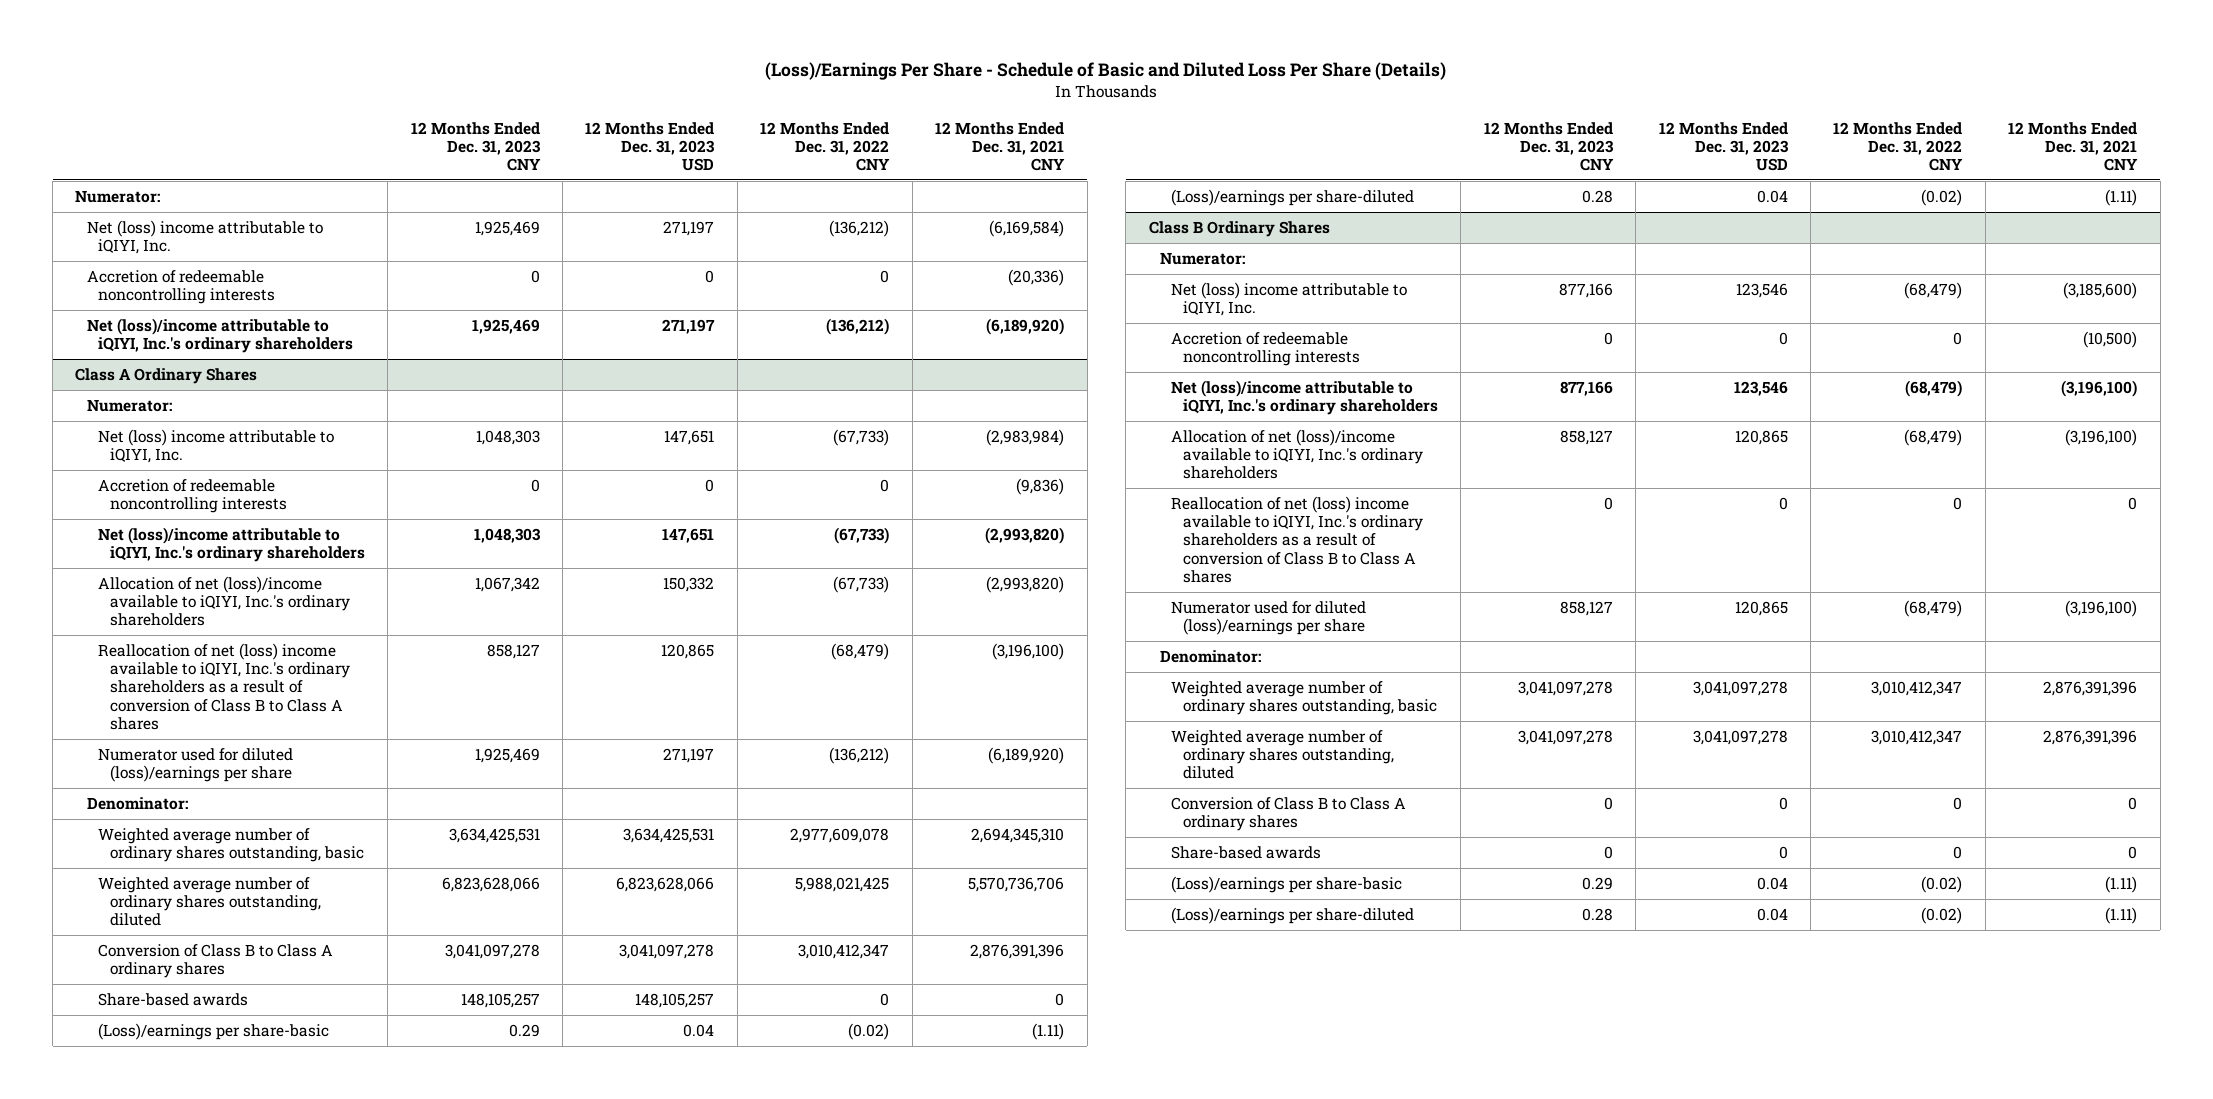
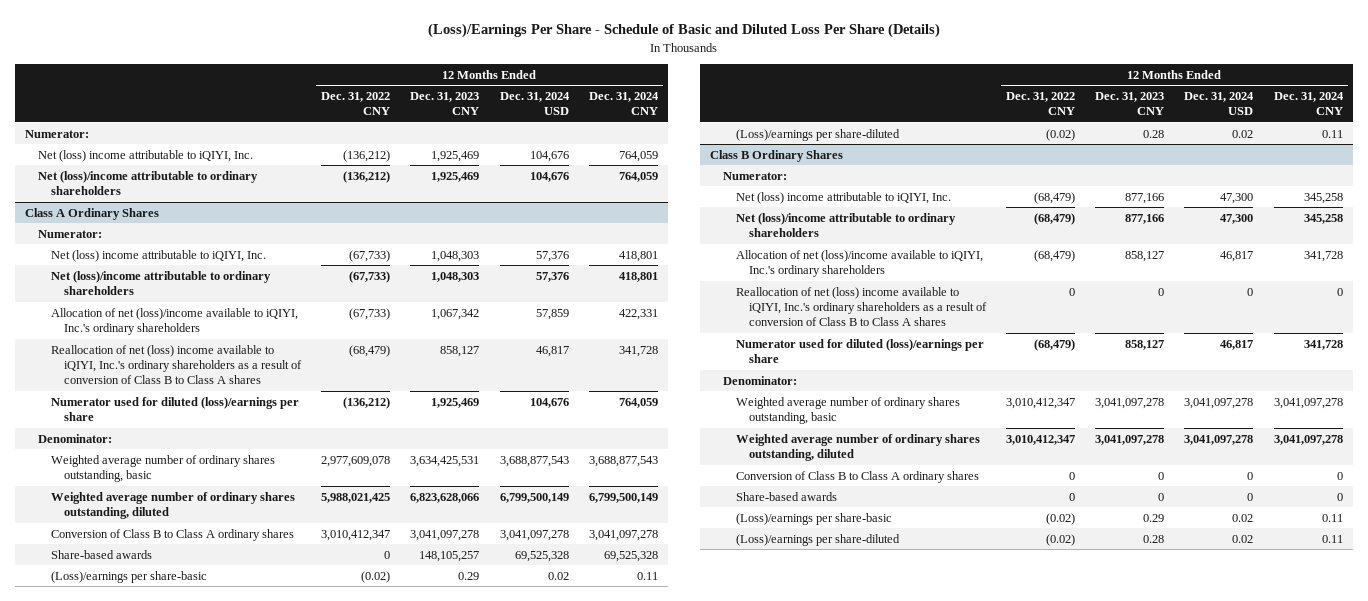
- | 12 Months Ended Dec. 31, 2023 CNY | 12 Months Ended Dec. 31, 2023 USD | 12 Months Ended Dec. 31, 2022 CNY | 12 Months Ended Dec. 31, 2021 CNY
+ | 12 Months Ended Dec. 31, 2022 CNY | 12 Months Ended Dec. 31, 2023 CNY | 12 Months Ended Dec. 31, 2024 USD | 12 Months Ended Dec. 31, 2024 CNY
- Accretion of redeemable noncontrolling interests | 0 | 0 | 0 | (20,336)
- Net (loss)/income attributable to iQIYI, Inc.'s ordinary shareholders | 1,925,469 | 271,197 | (136,212) | (6,189,920)
+ Net (loss)/income attributable to ordinary shareholders | (136,212) | 1,925,469 | 104,676 | 764,059
@ Class A Ordinary Shares
- Accretion of redeemable noncontrolling interests | 0 | 0 | 0 | (9,836)
- Net (loss)/income attributable to iQIYI, Inc.'s ordinary shareholders | 1,048,303 | 147,651 | (67,733) | (2,993,820)
+ Net (loss)/income attributable to ordinary shareholders | (67,733) | 1,048,303 | 57,376 | 418,801
@ Class B Ordinary Shares
- Accretion of redeemable noncontrolling interests | 0 | 0 | 0 | (10,500)
- Net (loss)/income attributable to iQIYI, Inc.'s ordinary shareholders | 877,166 | 123,546 | (68,479) | (3,196,100)
+ Net (loss)/income attributable to ordinary shareholders | (68,479) | 877,166 | 47,300 | 345,258

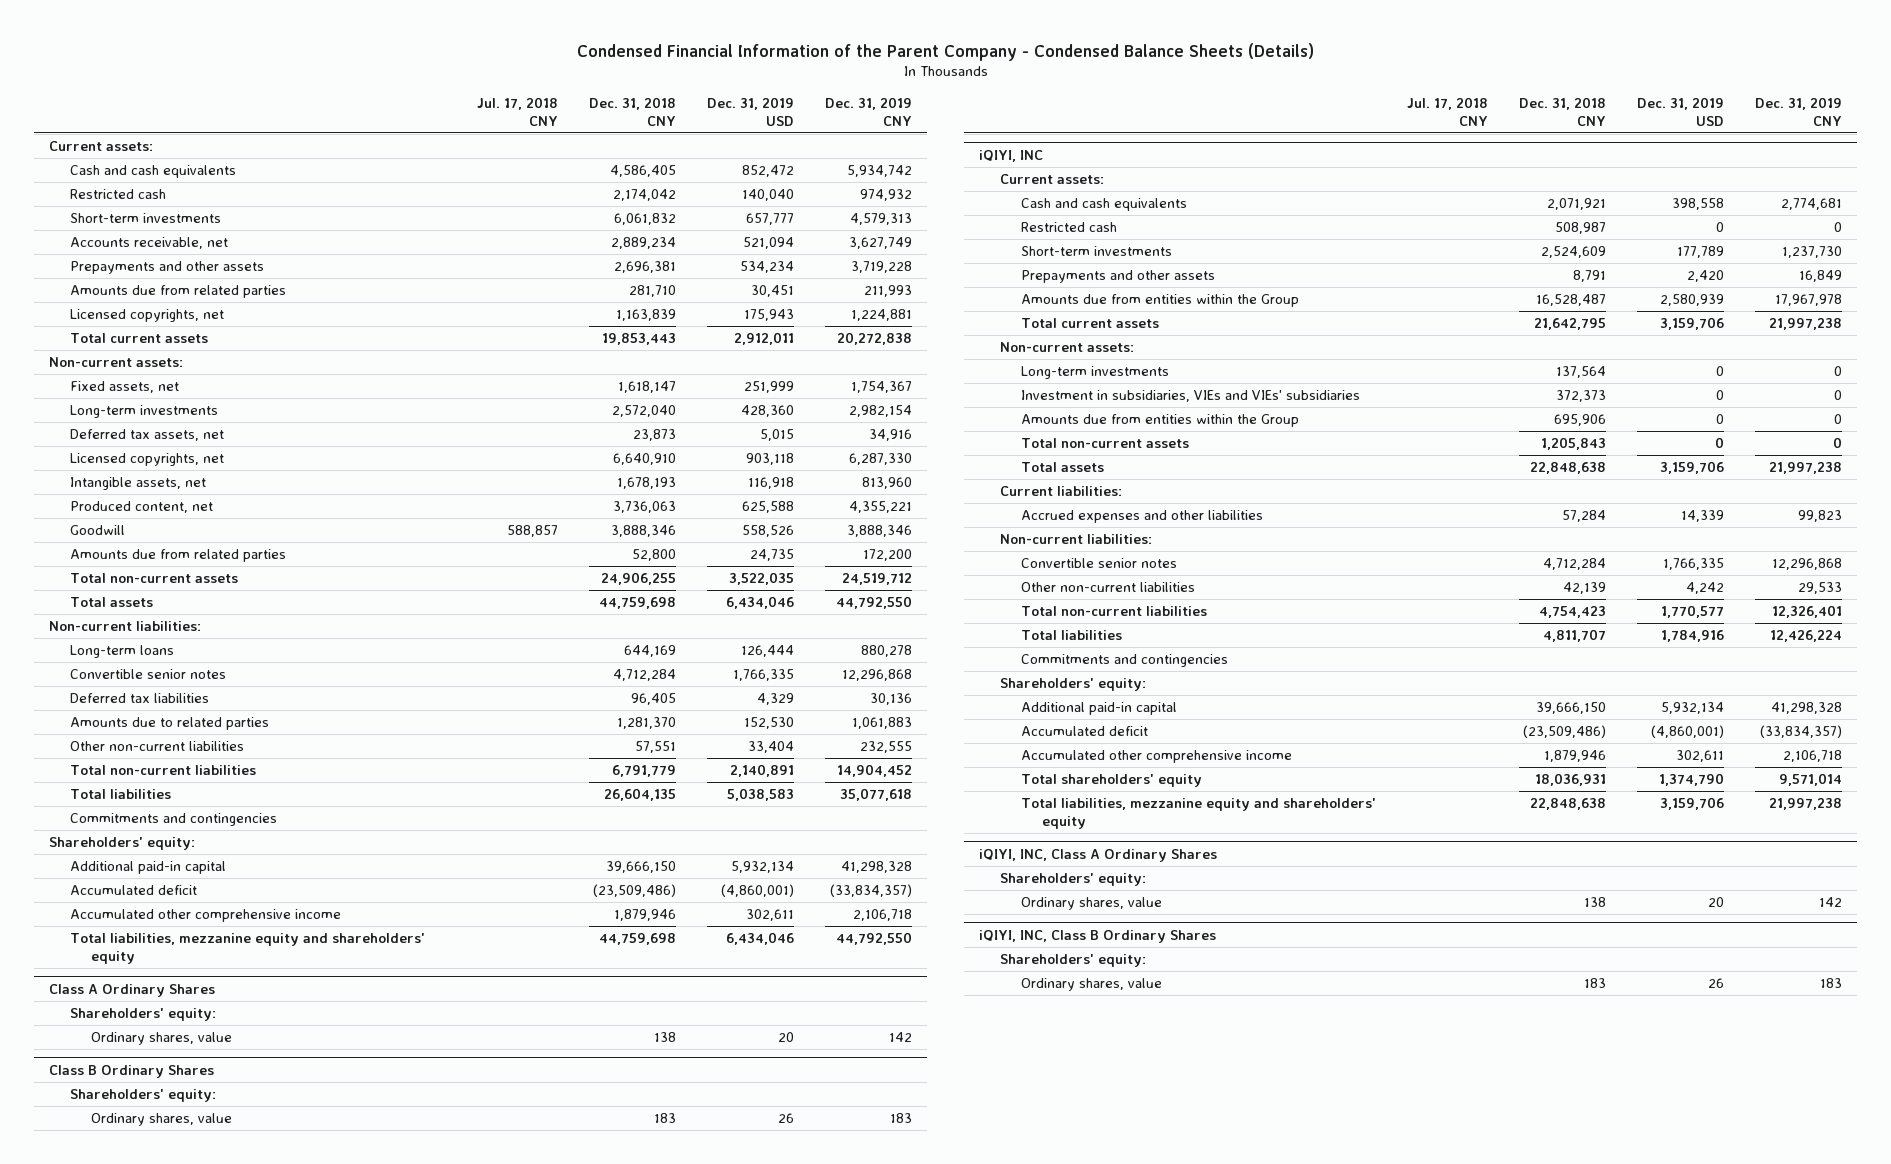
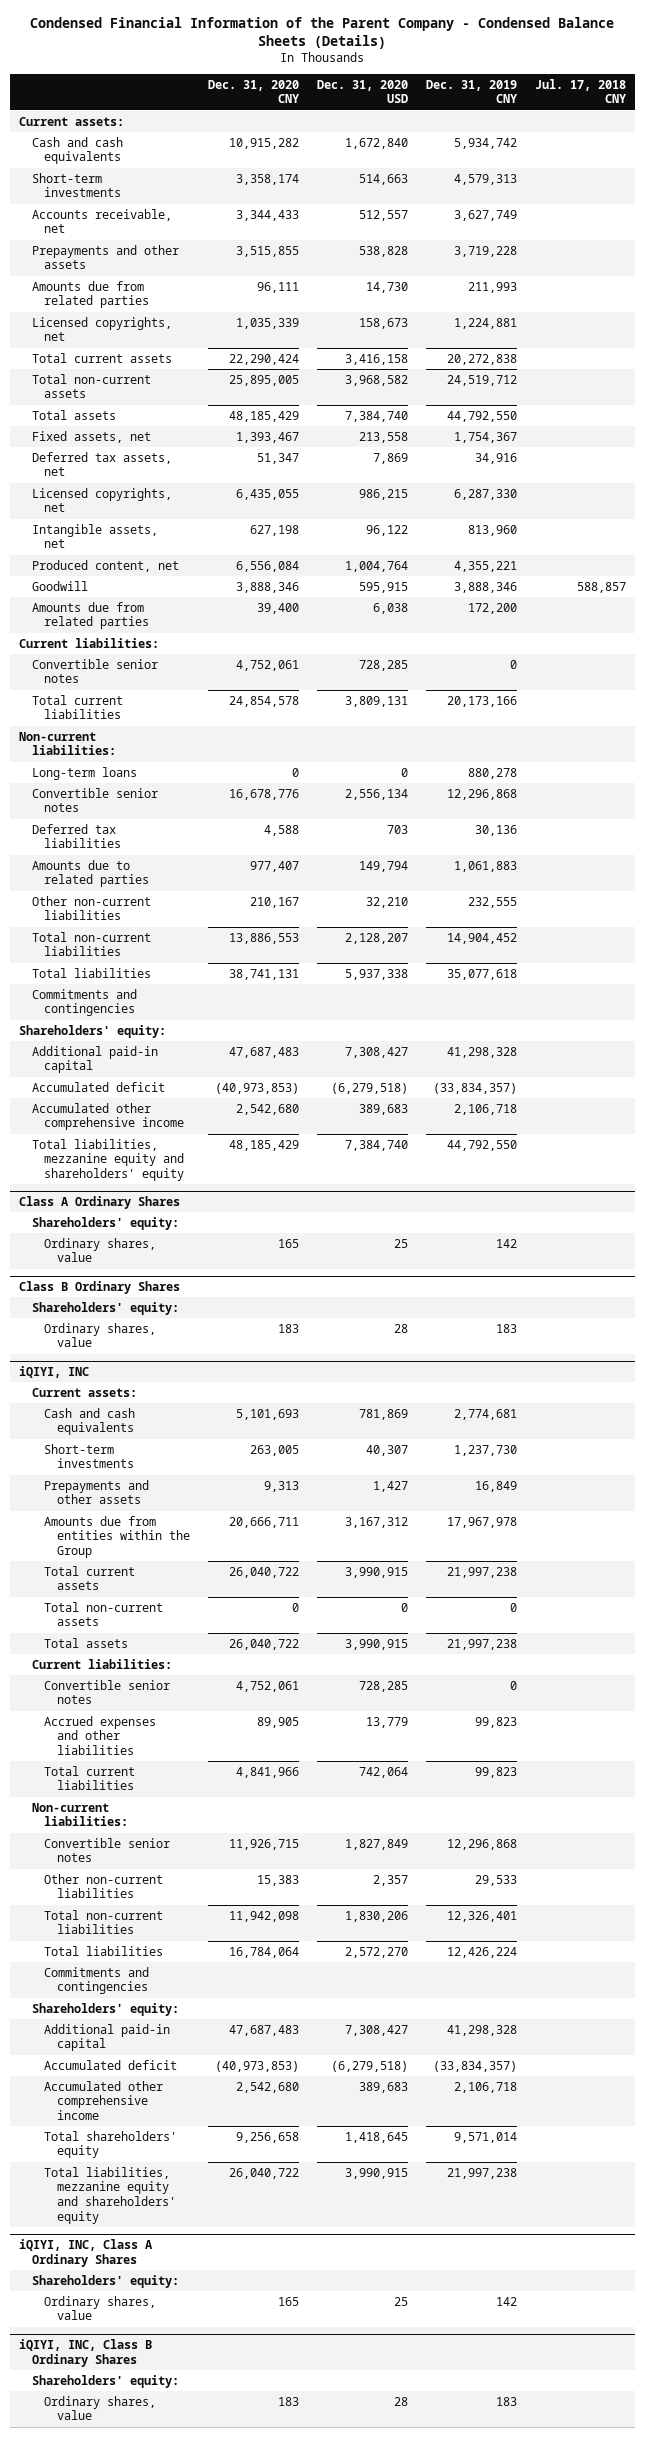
- | Jul. 17, 2018 CNY | Dec. 31, 2018 CNY | Dec. 31, 2019 USD | Dec. 31, 2019 CNY
+ | Dec. 31, 2020 CNY | Dec. 31, 2020 USD | Dec. 31, 2019 CNY | Jul. 17, 2018 CNY
- Restricted cash | | 2,174,042 | 140,040 | 974,932
- Non-current assets:
moved up: Total non-current assets | 25,895,005 | 3,968,582 | 24,519,712 |
moved up: Total assets | 48,185,429 | 7,384,740 | 44,792,550 |
- Long-term investments | | 2,572,040 | 428,360 | 2,982,154
+ Current liabilities:
+ Convertible senior notes | 4,752,061 | 728,285 | 0 |
+ Total current liabilities | 24,854,578 | 3,809,131 | 20,173,166 |
@ iQIYI, INC
- Restricted cash | | 508,987 | 0 | 0
- Non-current assets:
- Long-term investments | | 137,564 | 0 | 0
- Investment in subsidiaries, VIEs and VIEs' subsidiaries | | 372,373 | 0 | 0
- Amounts due from entities within the Group | | 695,906 | 0 | 0
+ Convertible senior notes | 4,752,061 | 728,285 | 0 |
+ Total current liabilities | 4,841,966 | 742,064 | 99,823 |

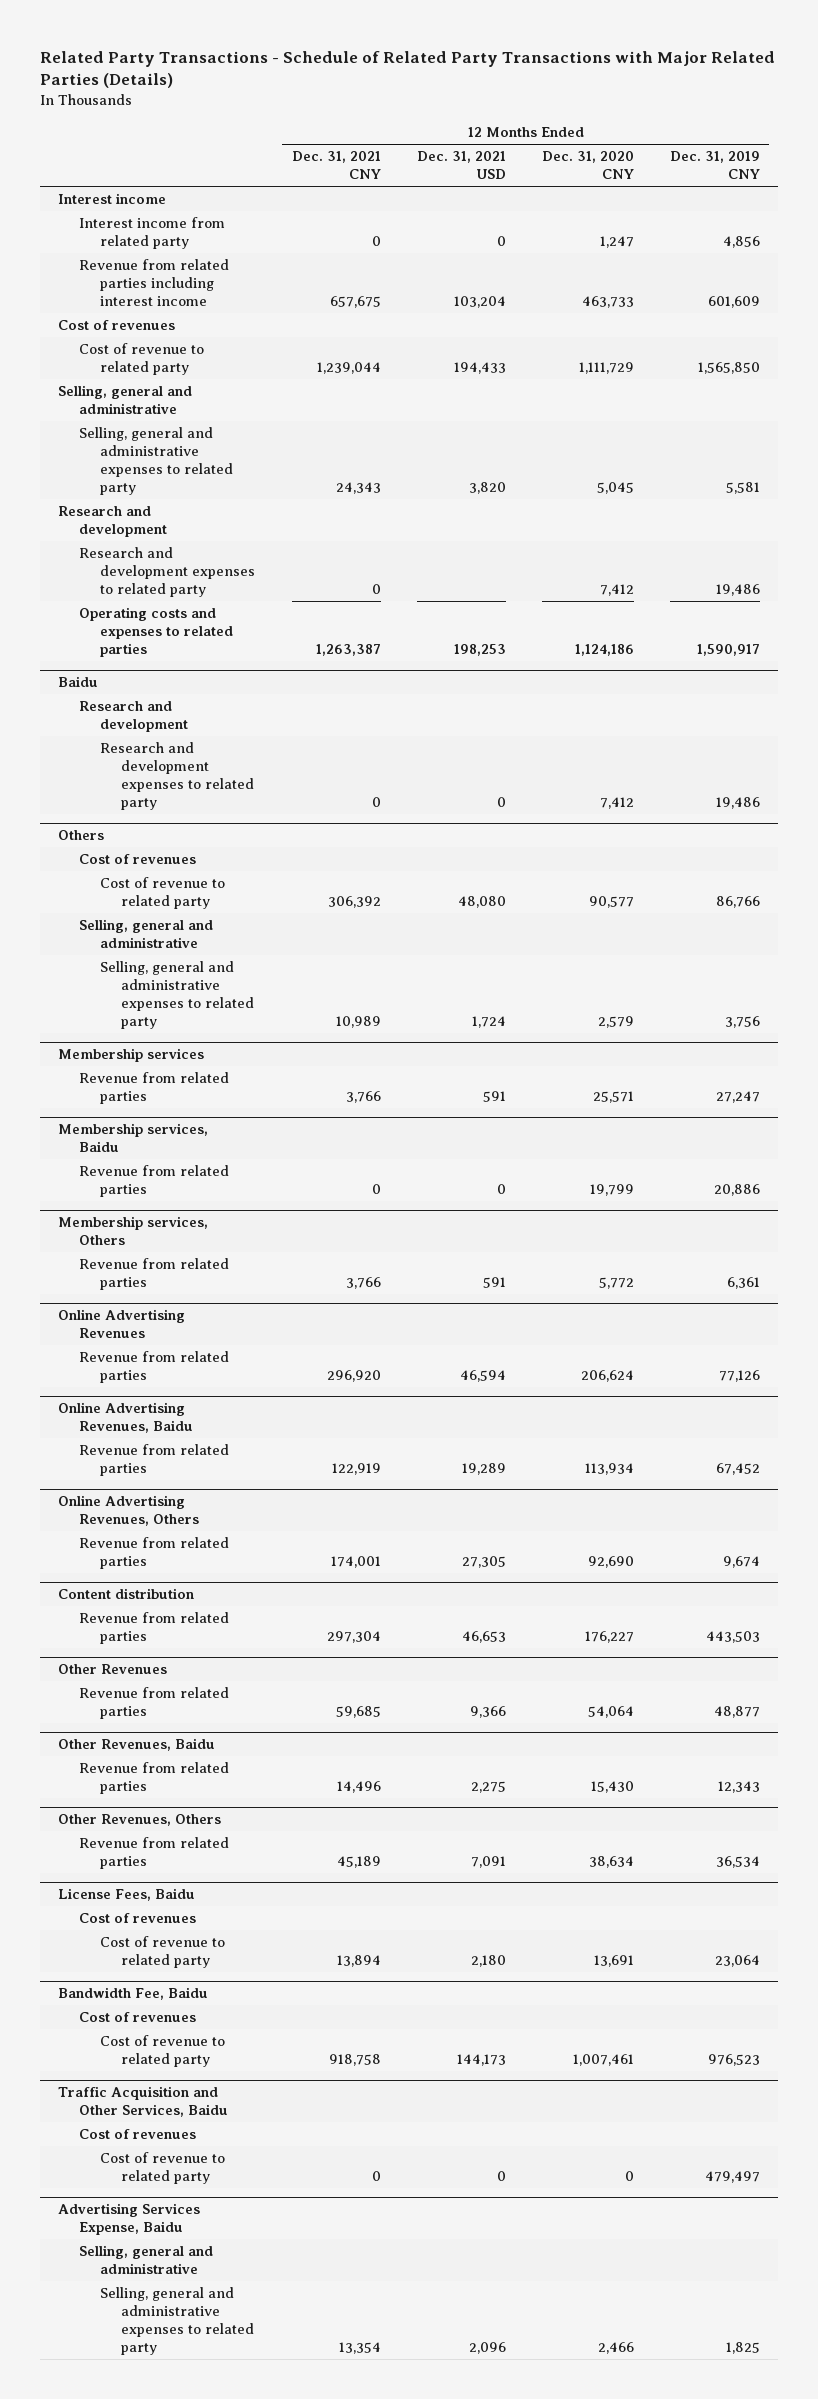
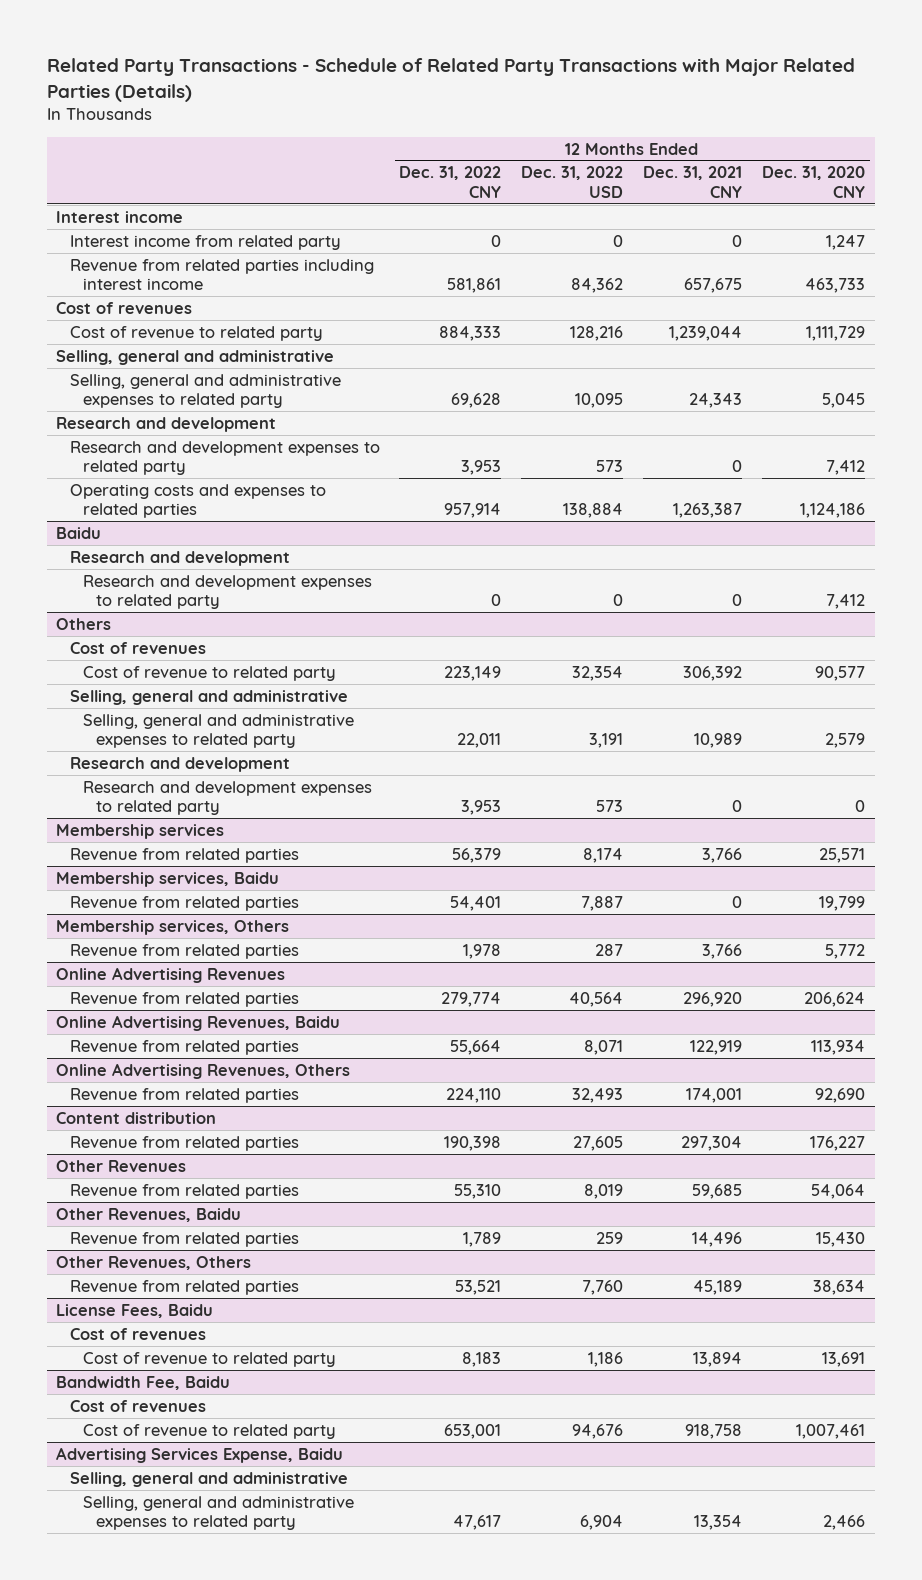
- | 12 Months Ended Dec. 31, 2021 CNY | 12 Months Ended Dec. 31, 2021 USD | 12 Months Ended Dec. 31, 2020 CNY | 12 Months Ended Dec. 31, 2019 CNY
+ | 12 Months Ended Dec. 31, 2022 CNY | 12 Months Ended Dec. 31, 2022 USD | 12 Months Ended Dec. 31, 2021 CNY | 12 Months Ended Dec. 31, 2020 CNY
@ Others
+ Research and development
+ Research and development expenses to related party | 3,953 | 573 | 0 | 0
- Traffic Acquisition and Other Services, Baidu
- Cost of revenues
- Cost of revenue to related party | 0 | 0 | 0 | 479,497

